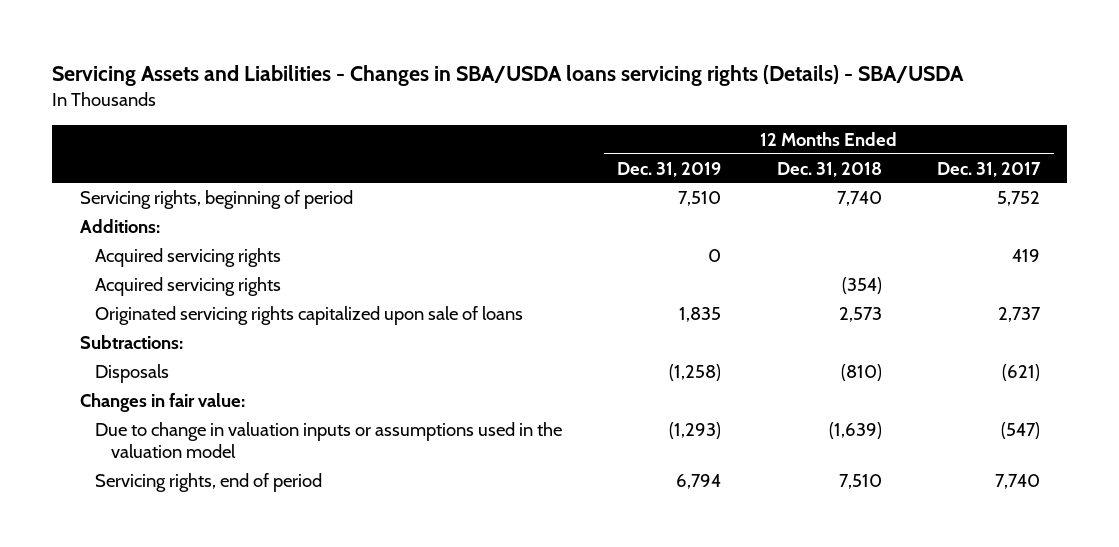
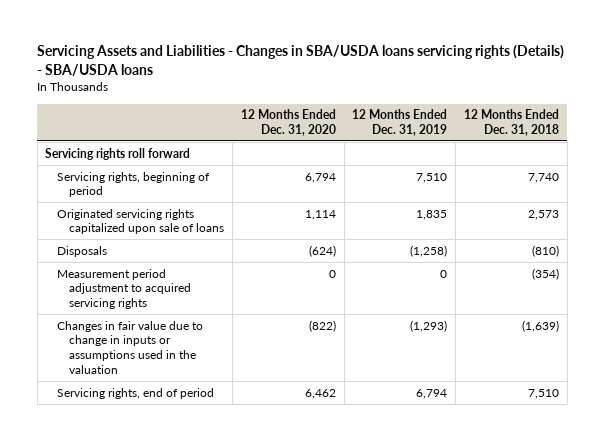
- Servicing Assets and Liabilities - Changes in SBA/USDA loans servicing rights (Details) - SBA/USDA
+ Servicing Assets and Liabilities - Changes in SBA/USDA loans servicing rights (Details) - SBA/USDA loans
- | 12 Months Ended Dec. 31, 2019 | 12 Months Ended Dec. 31, 2018 | 12 Months Ended Dec. 31, 2017
+ | 12 Months Ended Dec. 31, 2020 | 12 Months Ended Dec. 31, 2019 | 12 Months Ended Dec. 31, 2018
+ Servicing rights roll forward
- Additions:
- Acquired servicing rights | 0 | | 419
- Acquired servicing rights | | (354) |
- Subtractions:
- Changes in fair value:
- Due to change in valuation inputs or assumptions used in the valuation model | (1,293) | (1,639) | (547)
+ Measurement period adjustment to acquired servicing rights | 0 | 0 | (354)
+ Changes in fair value due to change in inputs or assumptions used in the valuation | (822) | (1,293) | (1,639)

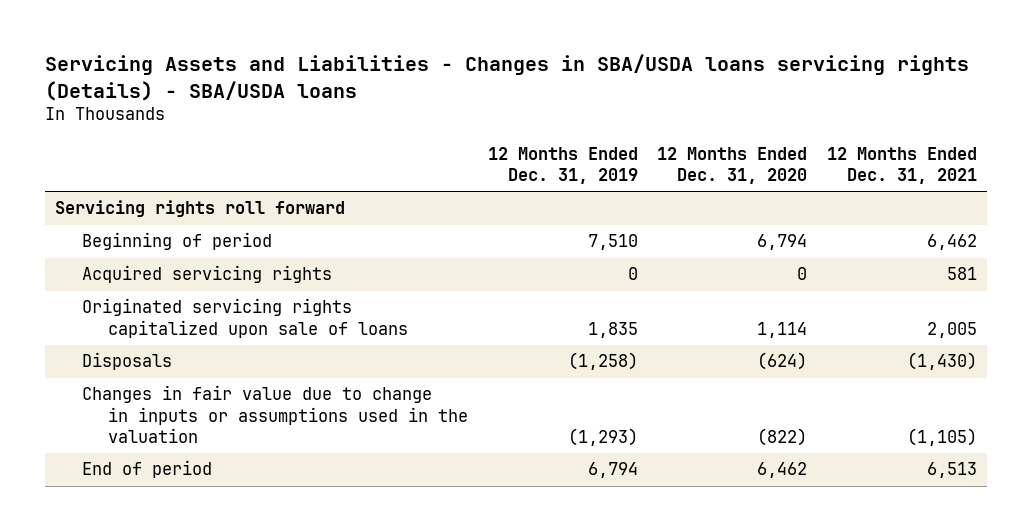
- | 12 Months Ended Dec. 31, 2020 | 12 Months Ended Dec. 31, 2019 | 12 Months Ended Dec. 31, 2018
+ | 12 Months Ended Dec. 31, 2019 | 12 Months Ended Dec. 31, 2020 | 12 Months Ended Dec. 31, 2021
- Servicing rights, beginning of period | 6,794 | 7,510 | 7,740
+ Beginning of period | 7,510 | 6,794 | 6,462
+ Acquired servicing rights | 0 | 0 | 581
- Measurement period adjustment to acquired servicing rights | 0 | 0 | (354)
- Servicing rights, end of period | 6,462 | 6,794 | 7,510
+ End of period | 6,794 | 6,462 | 6,513

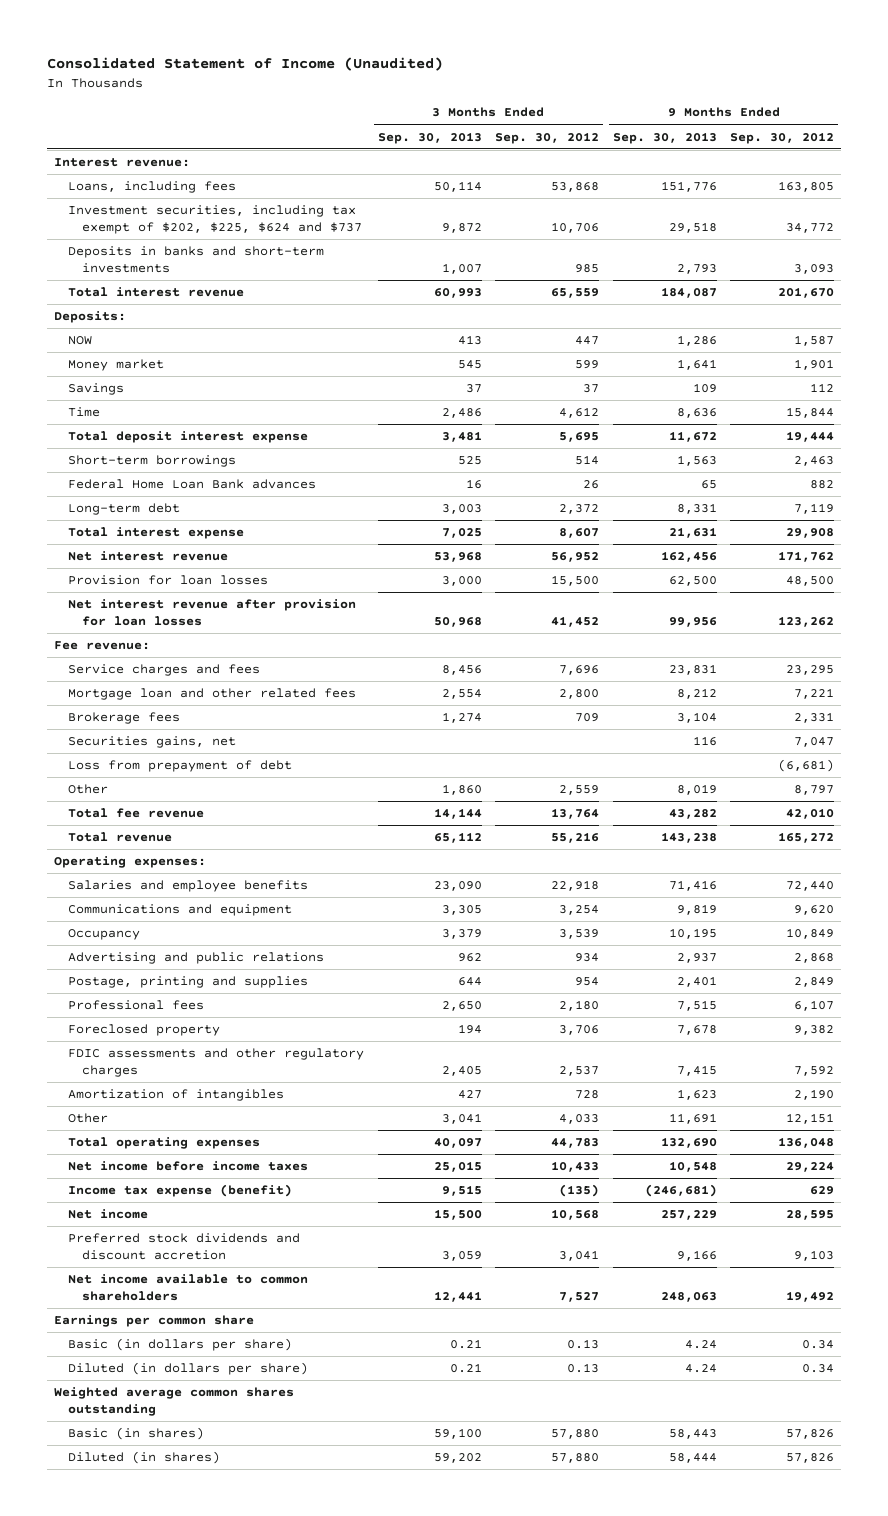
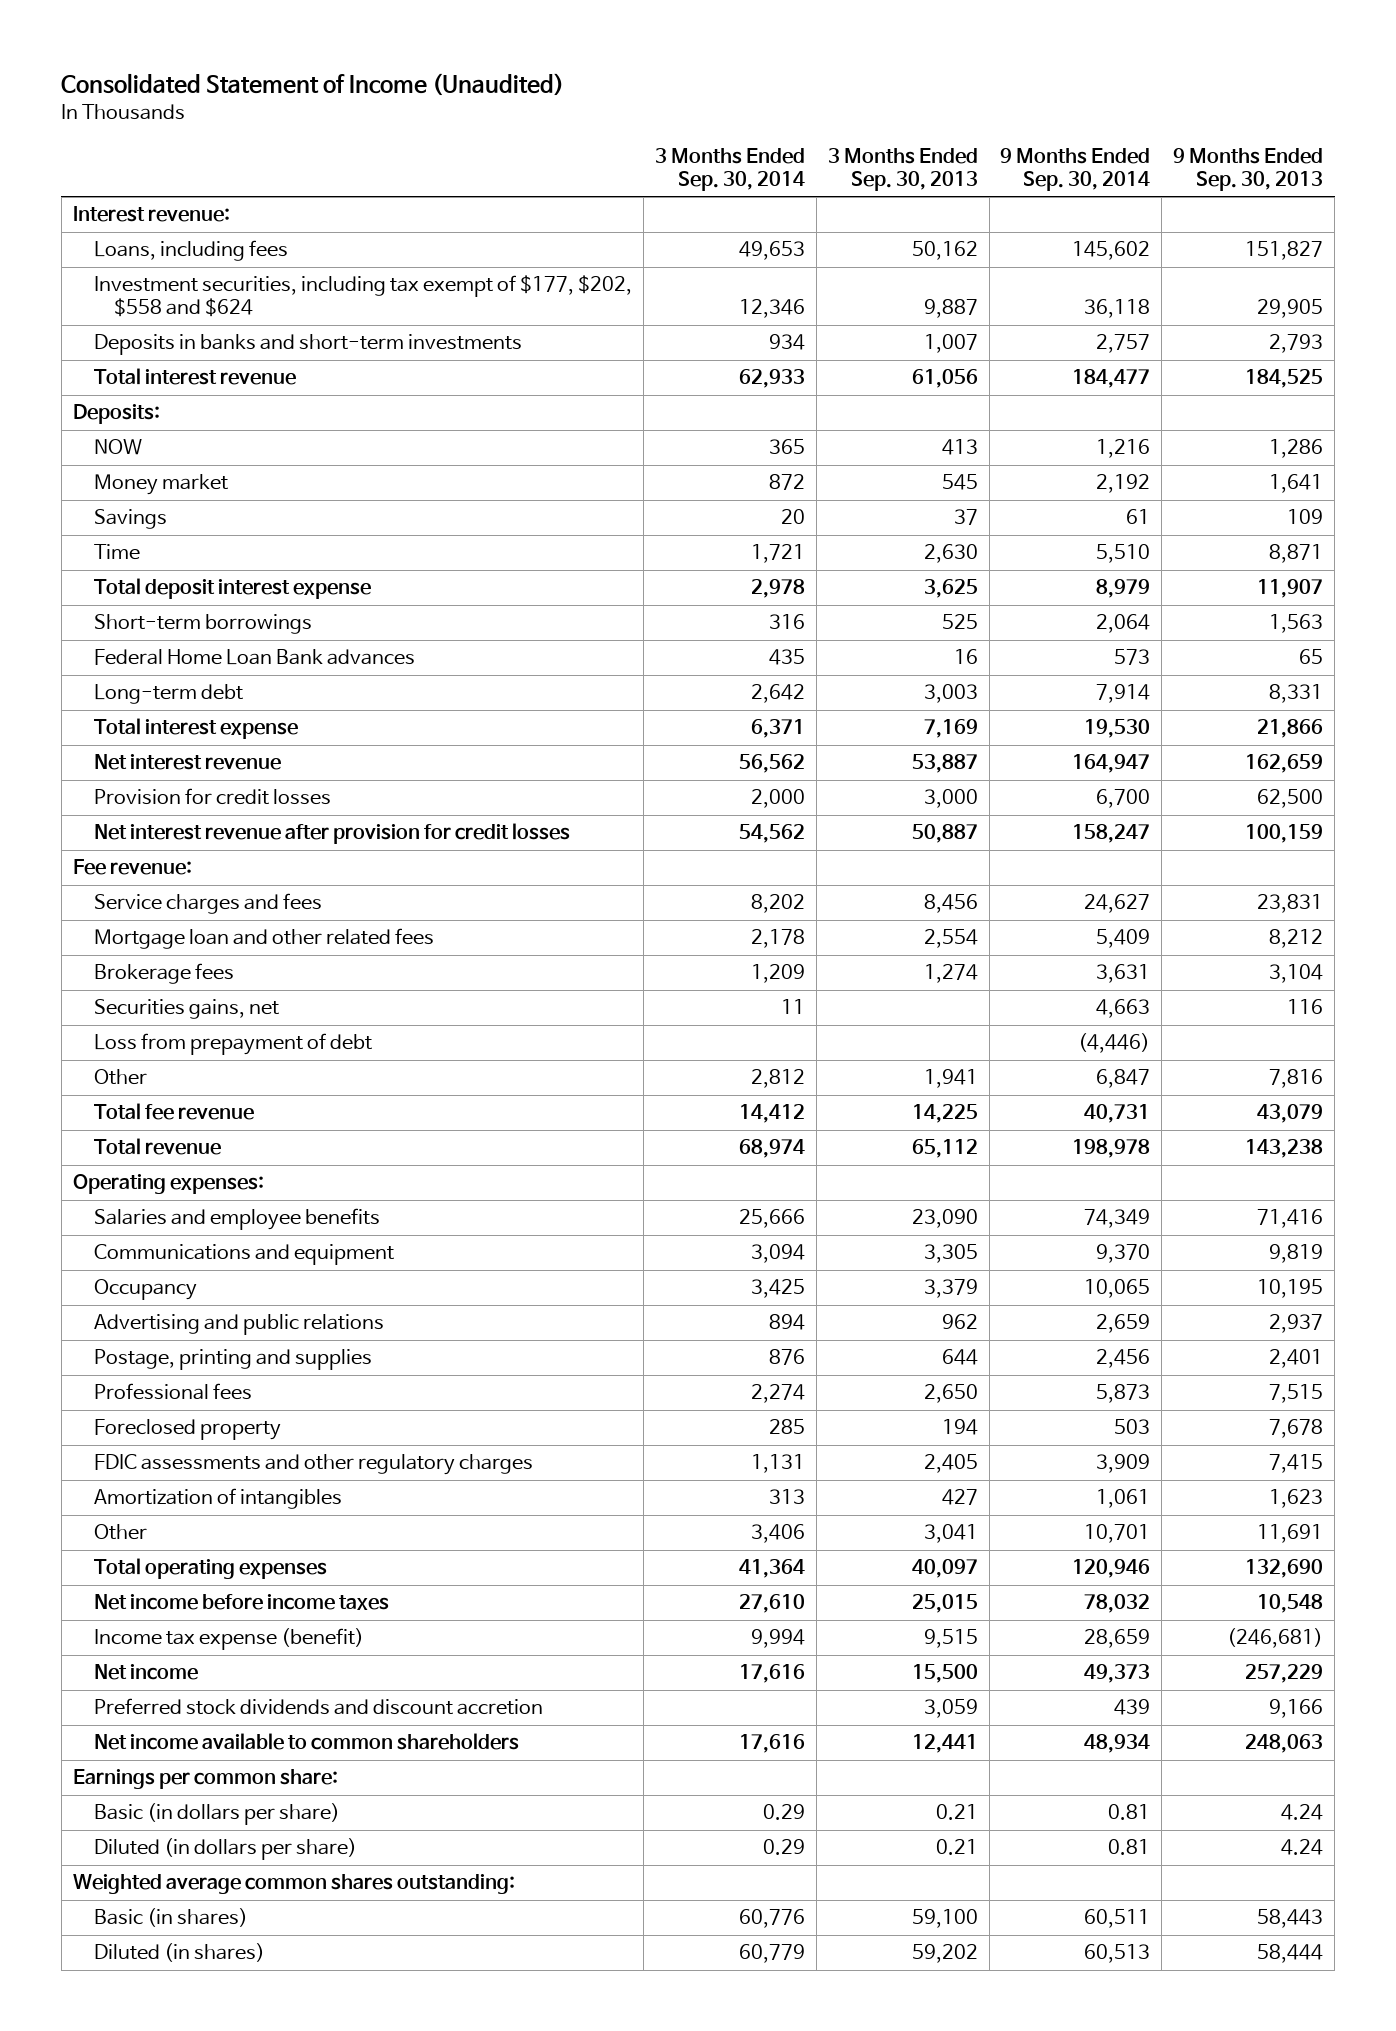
- | 3 Months Ended Sep. 30, 2013 | 3 Months Ended Sep. 30, 2012 | 9 Months Ended Sep. 30, 2013 | 9 Months Ended Sep. 30, 2012
+ | 3 Months Ended Sep. 30, 2014 | 3 Months Ended Sep. 30, 2013 | 9 Months Ended Sep. 30, 2014 | 9 Months Ended Sep. 30, 2013
- Loans, including fees | 50,114 | 53,868 | 151,776 | 163,805
- Investment securities, including tax exempt of $202, $225, $624 and $737 | 9,872 | 10,706 | 29,518 | 34,772
+ Loans, including fees | 49,653 | 50,162 | 145,602 | 151,827
+ Investment securities, including tax exempt of $177, $202, $558 and $624 | 12,346 | 9,887 | 36,118 | 29,905
- Total interest revenue | 60,993 | 65,559 | 184,087 | 201,670
+ Total interest revenue | 62,933 | 61,056 | 184,477 | 184,525
- Time | 2,486 | 4,612 | 8,636 | 15,844
- Total deposit interest expense | 3,481 | 5,695 | 11,672 | 19,444
+ Time | 1,721 | 2,630 | 5,510 | 8,871
+ Total deposit interest expense | 2,978 | 3,625 | 8,979 | 11,907
- Total interest expense | 7,025 | 8,607 | 21,631 | 29,908
- Net interest revenue | 53,968 | 56,952 | 162,456 | 171,762
- Provision for loan losses | 3,000 | 15,500 | 62,500 | 48,500
- Net interest revenue after provision for loan losses | 50,968 | 41,452 | 99,956 | 123,262
+ Total interest expense | 6,371 | 7,169 | 19,530 | 21,866
+ Net interest revenue | 56,562 | 53,887 | 164,947 | 162,659
+ Provision for credit losses | 2,000 | 3,000 | 6,700 | 62,500
+ Net interest revenue after provision for credit losses | 54,562 | 50,887 | 158,247 | 100,159
- Other | 1,860 | 2,559 | 8,019 | 8,797
- Total fee revenue | 14,144 | 13,764 | 43,282 | 42,010
+ Other | 2,812 | 1,941 | 6,847 | 7,816
+ Total fee revenue | 14,412 | 14,225 | 40,731 | 43,079
- Earnings per common share
+ Earnings per common share:
- Weighted average common shares outstanding
+ Weighted average common shares outstanding:

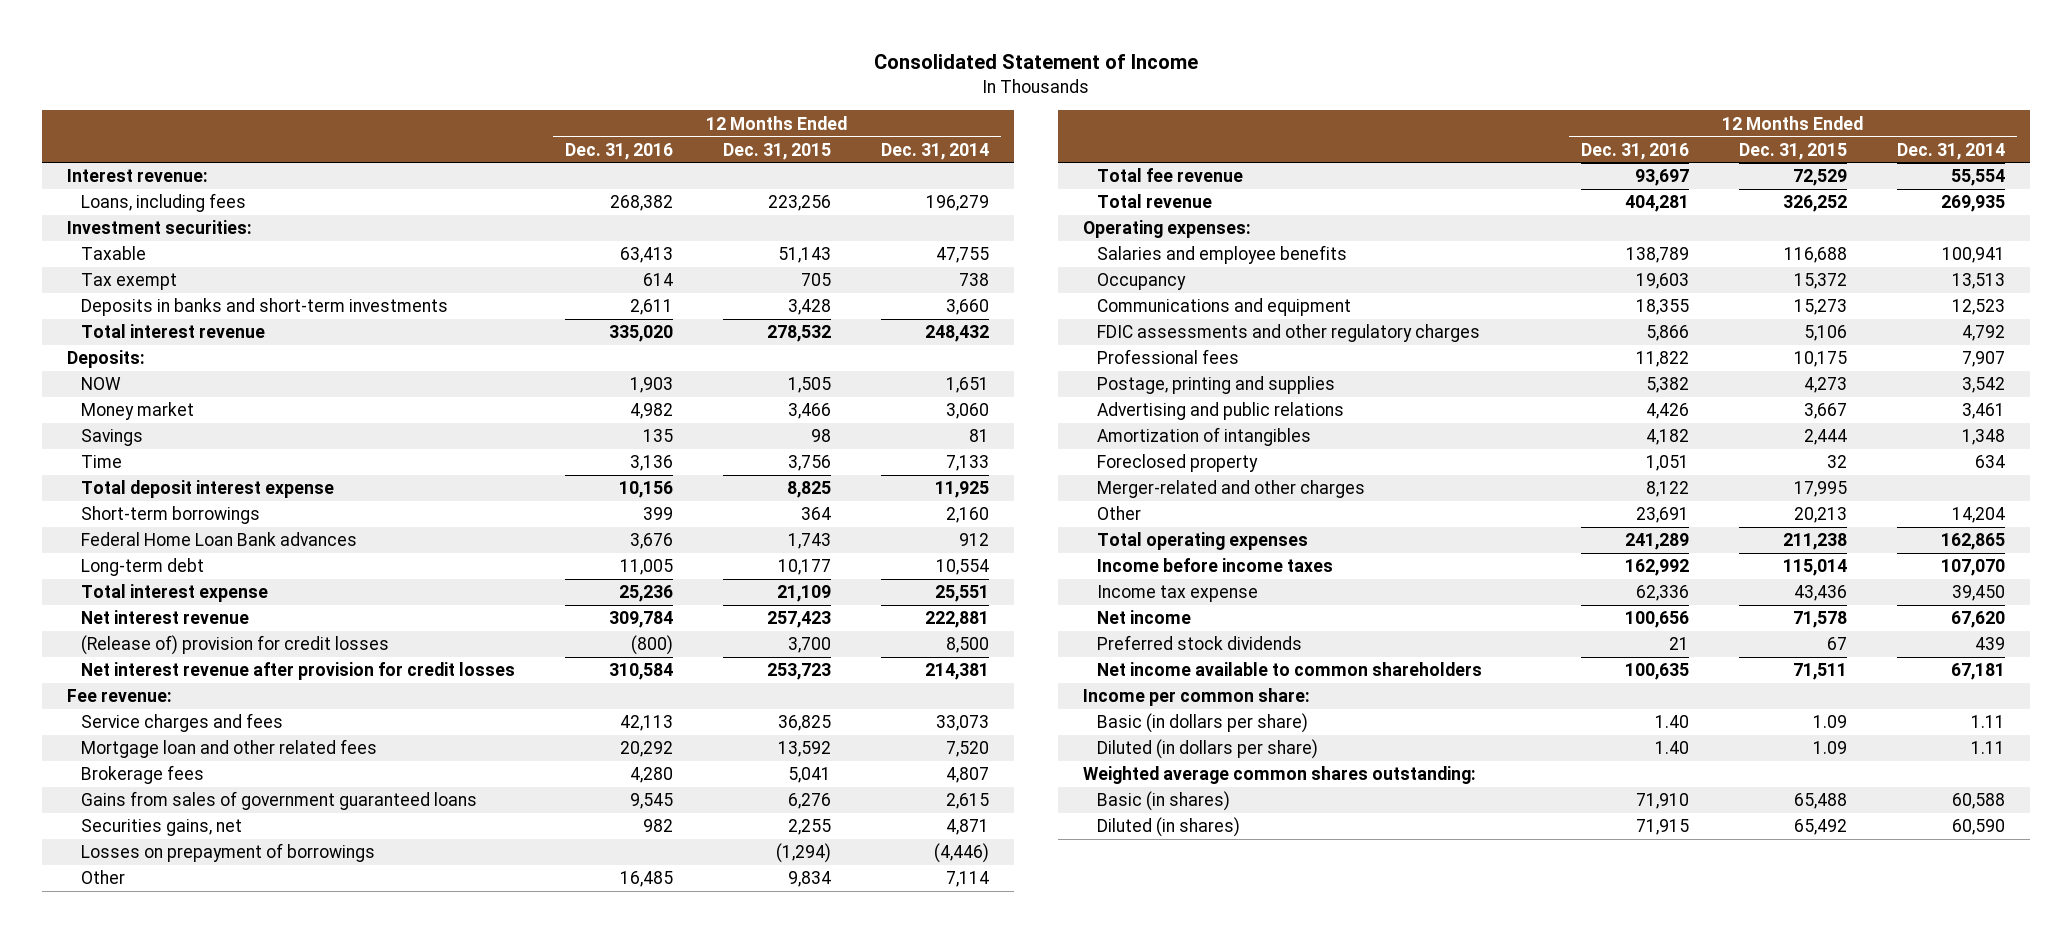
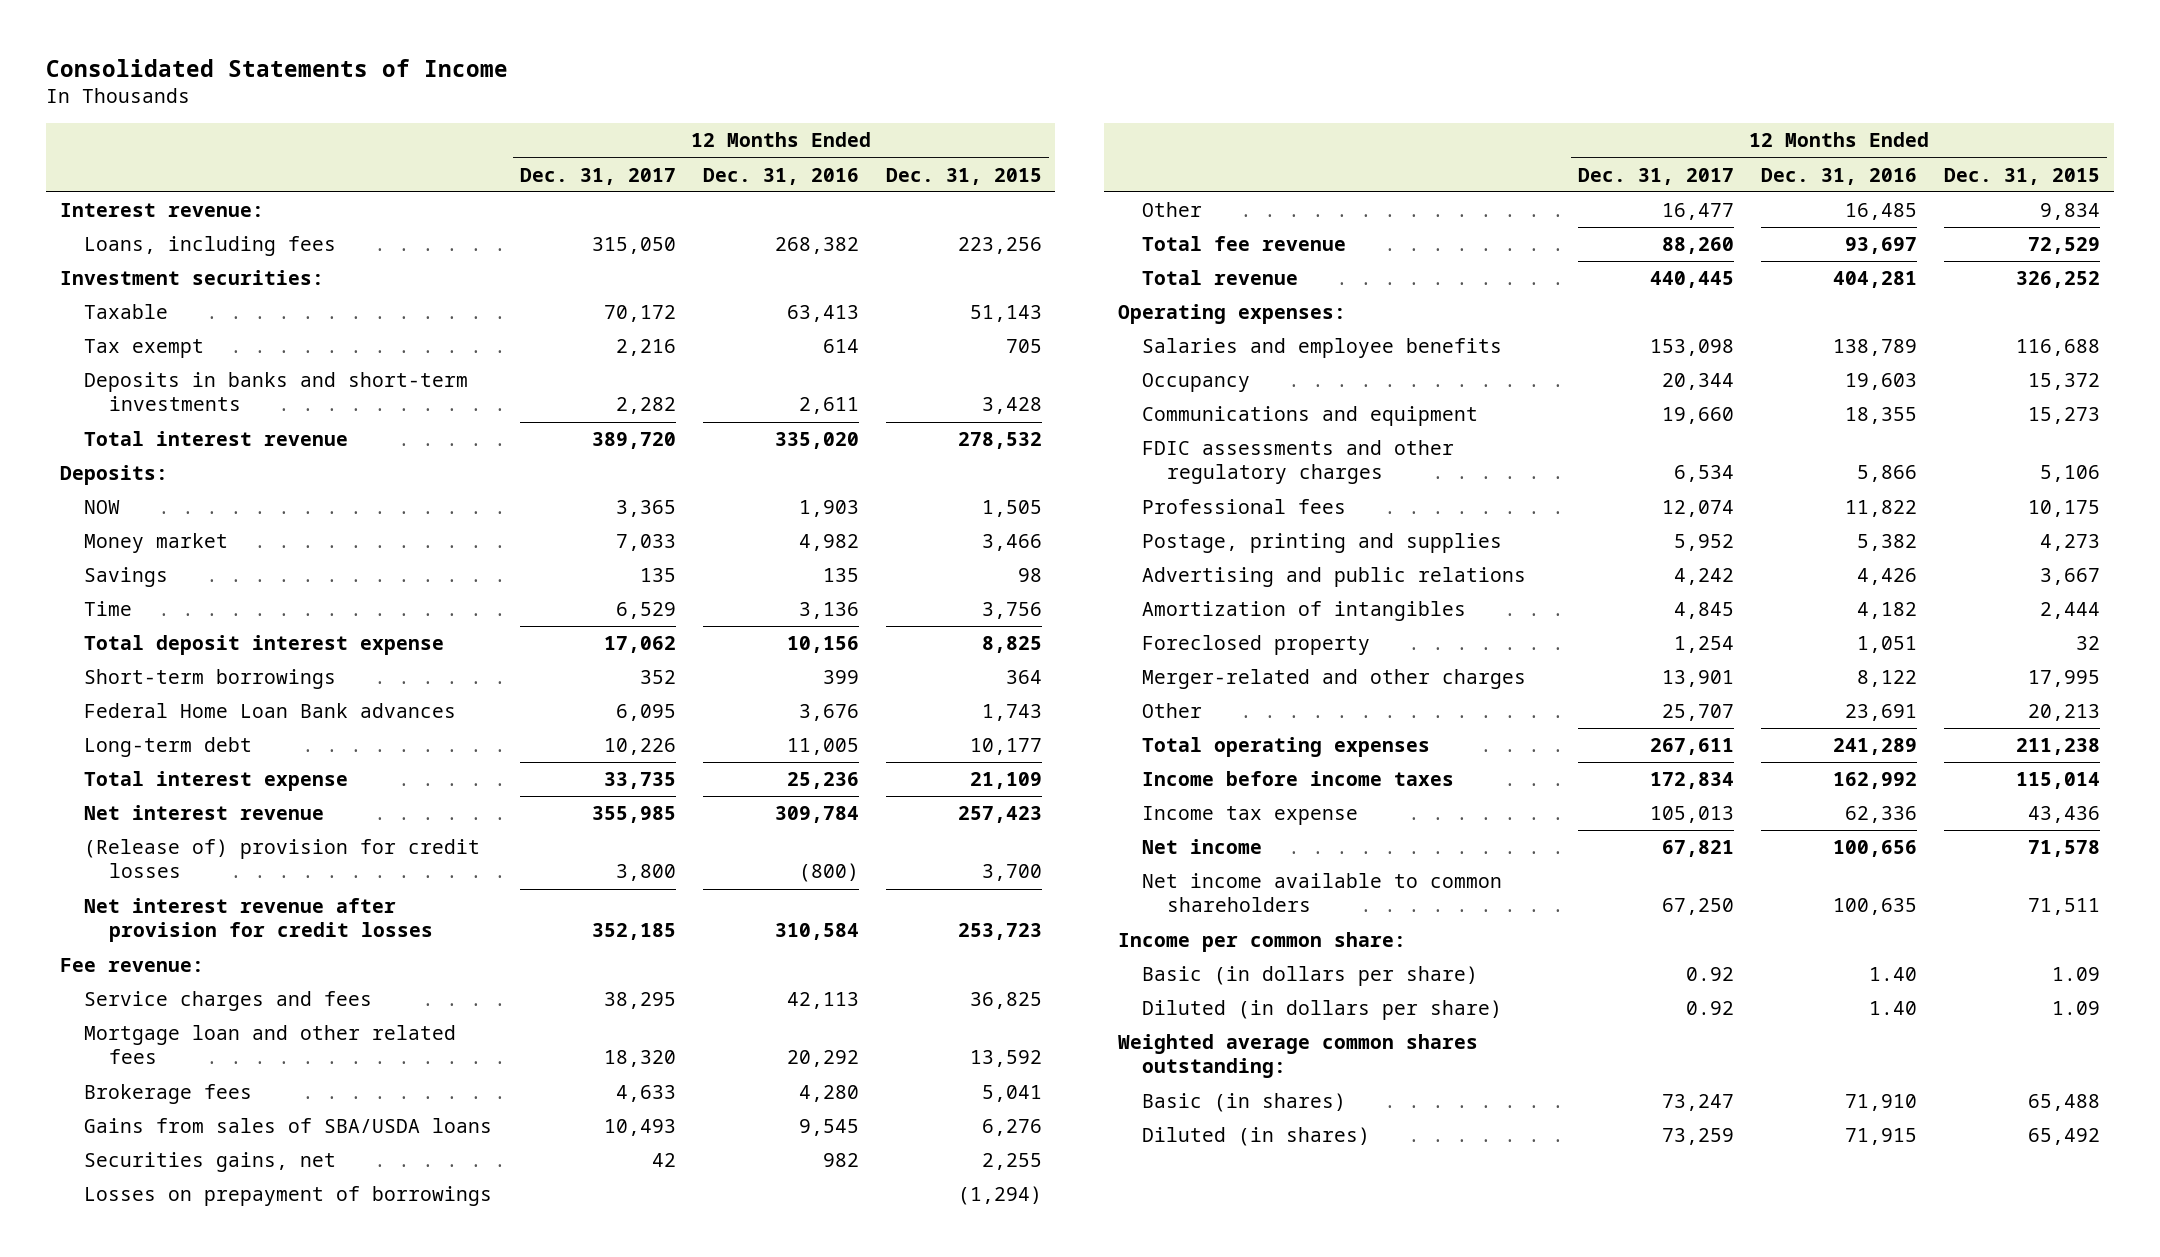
- Consolidated Statement of Income
+ Consolidated Statements of Income
- | 12 Months Ended Dec. 31, 2016 | 12 Months Ended Dec. 31, 2015 | 12 Months Ended Dec. 31, 2014
+ | 12 Months Ended Dec. 31, 2017 | 12 Months Ended Dec. 31, 2016 | 12 Months Ended Dec. 31, 2015
- Gains from sales of government guaranteed loans | 9,545 | 6,276 | 2,615
+ Gains from sales of SBA/USDA loans | 10,493 | 9,545 | 6,276
- Preferred stock dividends | 21 | 67 | 439

